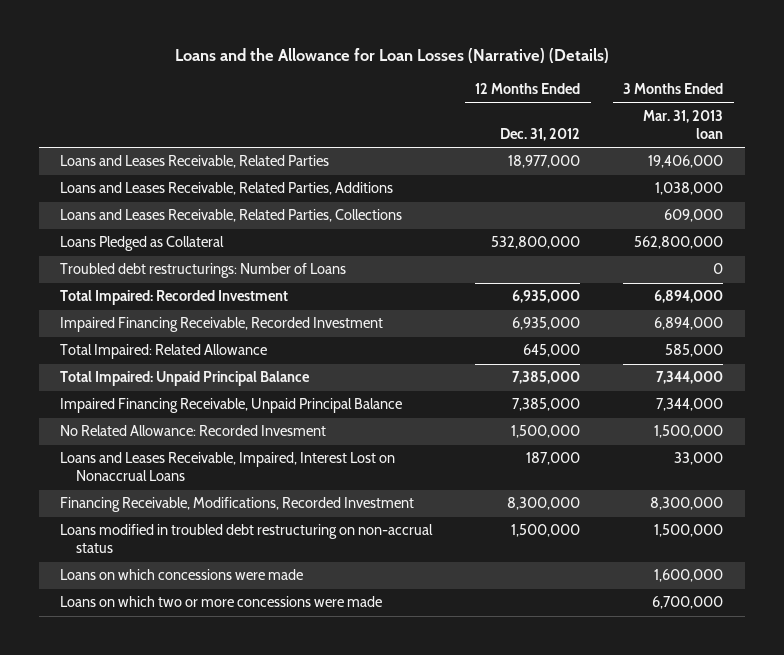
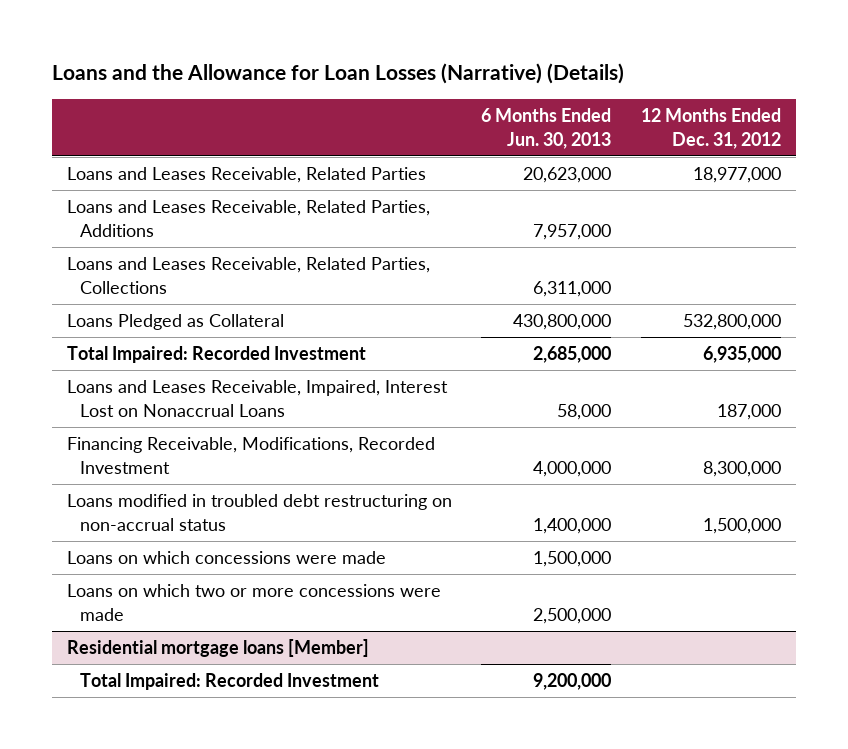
- | 12 Months Ended Dec. 31, 2012 | 3 Months Ended Mar. 31, 2013 loan
+ | 6 Months Ended Jun. 30, 2013 | 12 Months Ended Dec. 31, 2012
- Troubled debt restructurings: Number of Loans | | 0
- Impaired Financing Receivable, Recorded Investment | 6,935,000 | 6,894,000
- Total Impaired: Related Allowance | 645,000 | 585,000
- Total Impaired: Unpaid Principal Balance | 7,385,000 | 7,344,000
- Impaired Financing Receivable, Unpaid Principal Balance | 7,385,000 | 7,344,000
- No Related Allowance: Recorded Invesment | 1,500,000 | 1,500,000
+ Residential mortgage loans [Member]
+ Total Impaired: Recorded Investment | 9,200,000 |

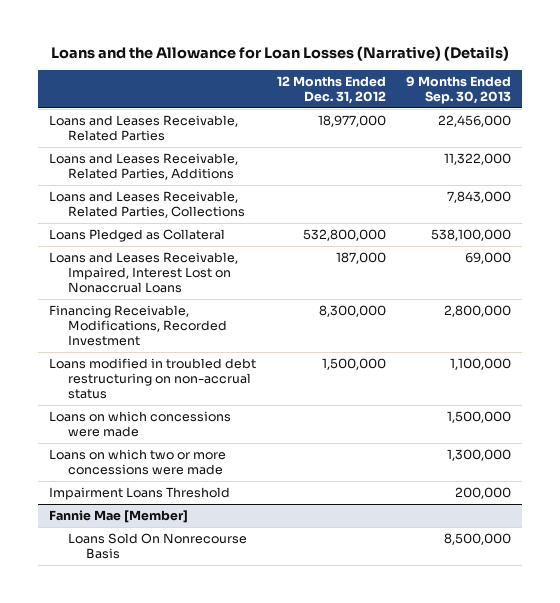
- | 6 Months Ended Jun. 30, 2013 | 12 Months Ended Dec. 31, 2012
+ | 12 Months Ended Dec. 31, 2012 | 9 Months Ended Sep. 30, 2013
- Total Impaired: Recorded Investment | 2,685,000 | 6,935,000
- Residential mortgage loans [Member]
- Total Impaired: Recorded Investment | 9,200,000 |
+ Impairment Loans Threshold | | 200,000
+ Fannie Mae [Member]
+ Loans Sold On Nonrecourse Basis | | 8,500,000

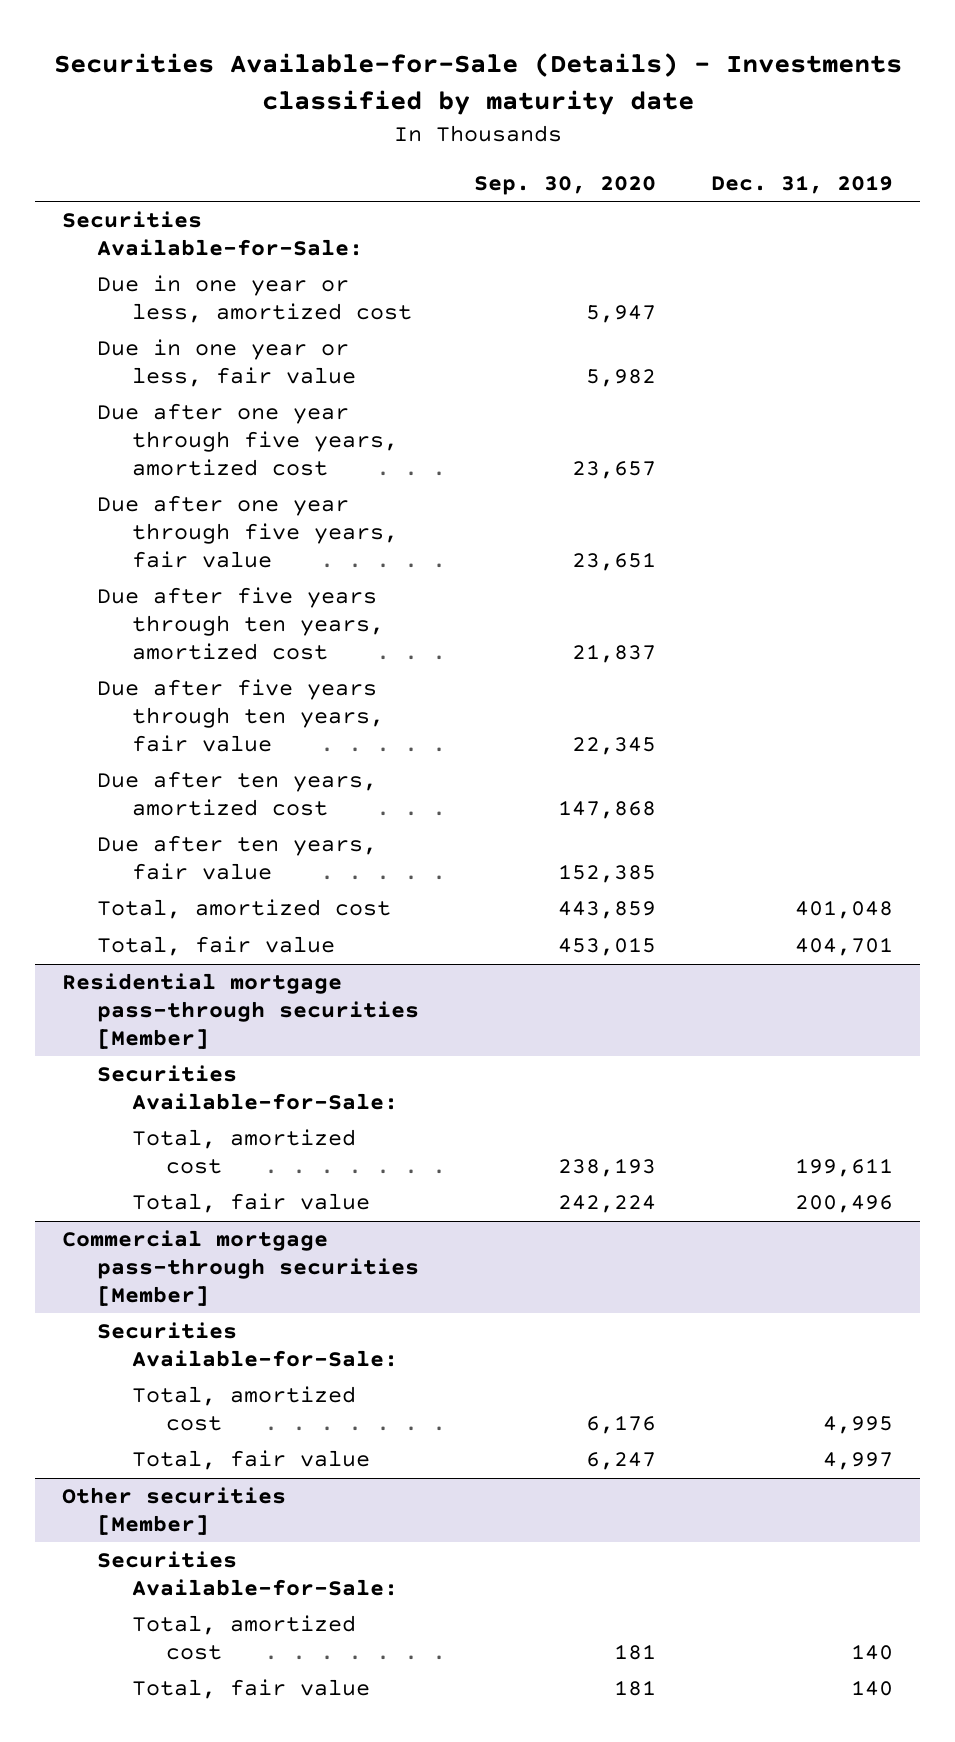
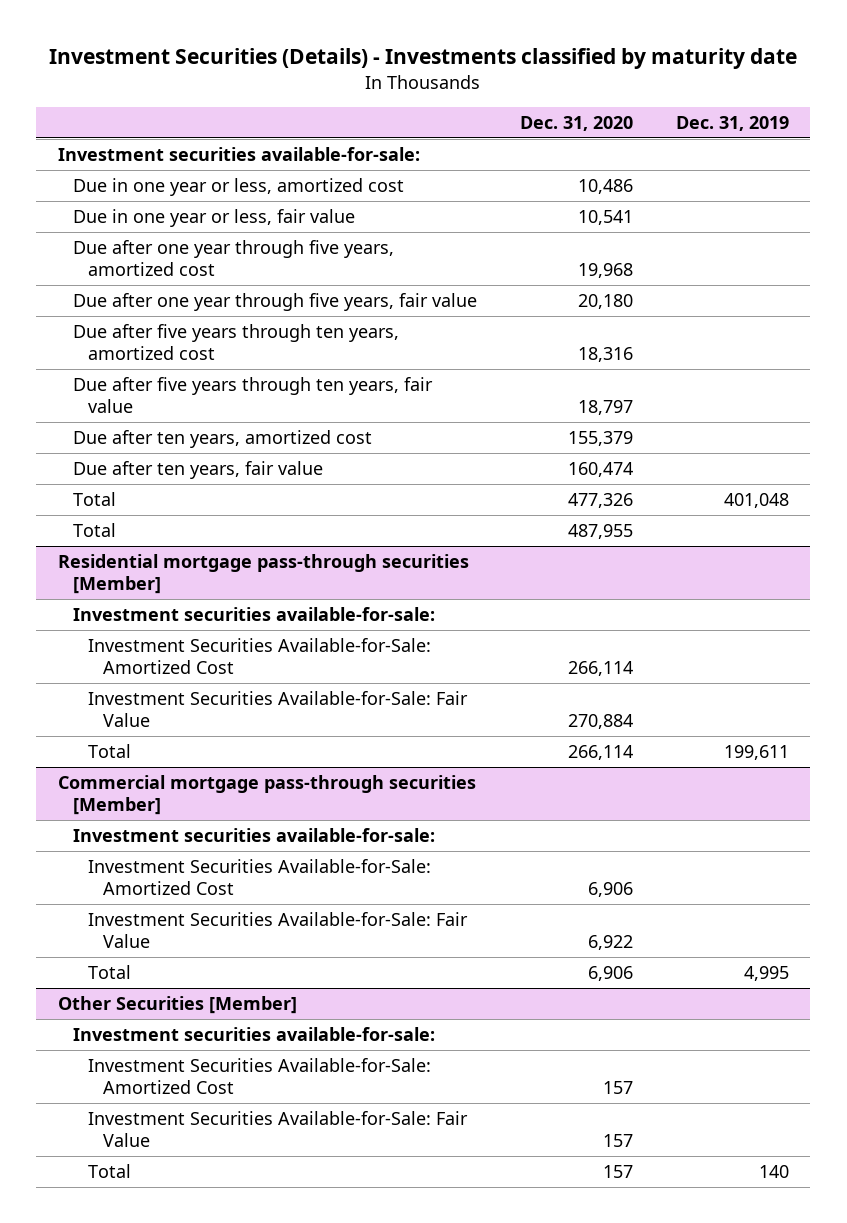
- Securities Available-for-Sale (Details) - Investments classified by maturity date
+ Investment Securities (Details) - Investments classified by maturity date
- | Sep. 30, 2020 | Dec. 31, 2019
+ | Dec. 31, 2020 | Dec. 31, 2019
- Securities Available-for-Sale:
+ Investment securities available-for-sale:
- Total, amortized cost | 443,859 | 401,048
- Total, fair value | 453,015 | 404,701
+ Total | 477,326 | 401,048
+ Total | 487,955 |
@ Residential mortgage pass-through securities [Member]
- Securities Available-for-Sale:
- Total, amortized cost | 238,193 | 199,611
- Total, fair value | 242,224 | 200,496
+ Investment securities available-for-sale:
+ Investment Securities Available-for-Sale: Amortized Cost | 266,114 |
+ Investment Securities Available-for-Sale: Fair Value | 270,884 |
+ Total | 266,114 | 199,611
@ Commercial mortgage pass-through securities [Member]
- Securities Available-for-Sale:
- Total, amortized cost | 6,176 | 4,995
- Total, fair value | 6,247 | 4,997
- Other securities [Member]
- Securities Available-for-Sale:
- Total, amortized cost | 181 | 140
- Total, fair value | 181 | 140
@ Commercial mortgage pass-through securities [Member]
+ Investment securities available-for-sale:
+ Investment Securities Available-for-Sale: Amortized Cost | 6,906 |
+ Investment Securities Available-for-Sale: Fair Value | 6,922 |
+ Total | 6,906 | 4,995
+ Other Securities [Member]
+ Investment securities available-for-sale:
+ Investment Securities Available-for-Sale: Amortized Cost | 157 |
+ Investment Securities Available-for-Sale: Fair Value | 157 |
+ Total | 157 | 140

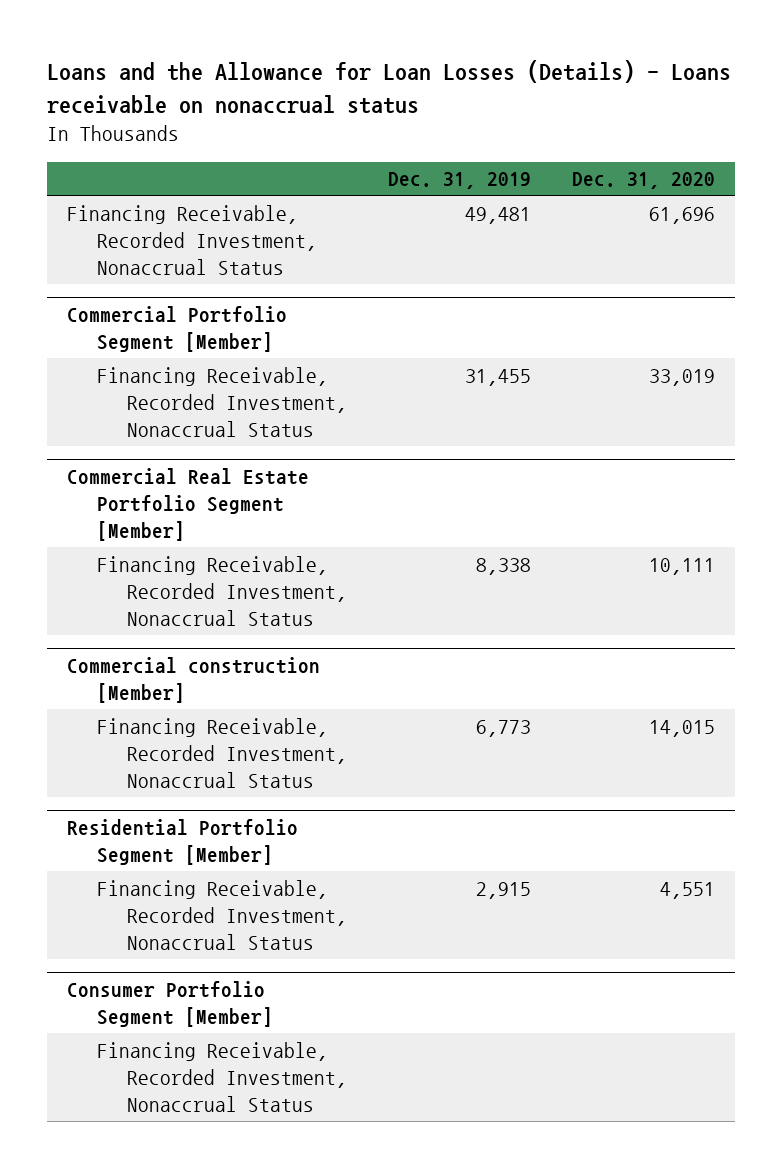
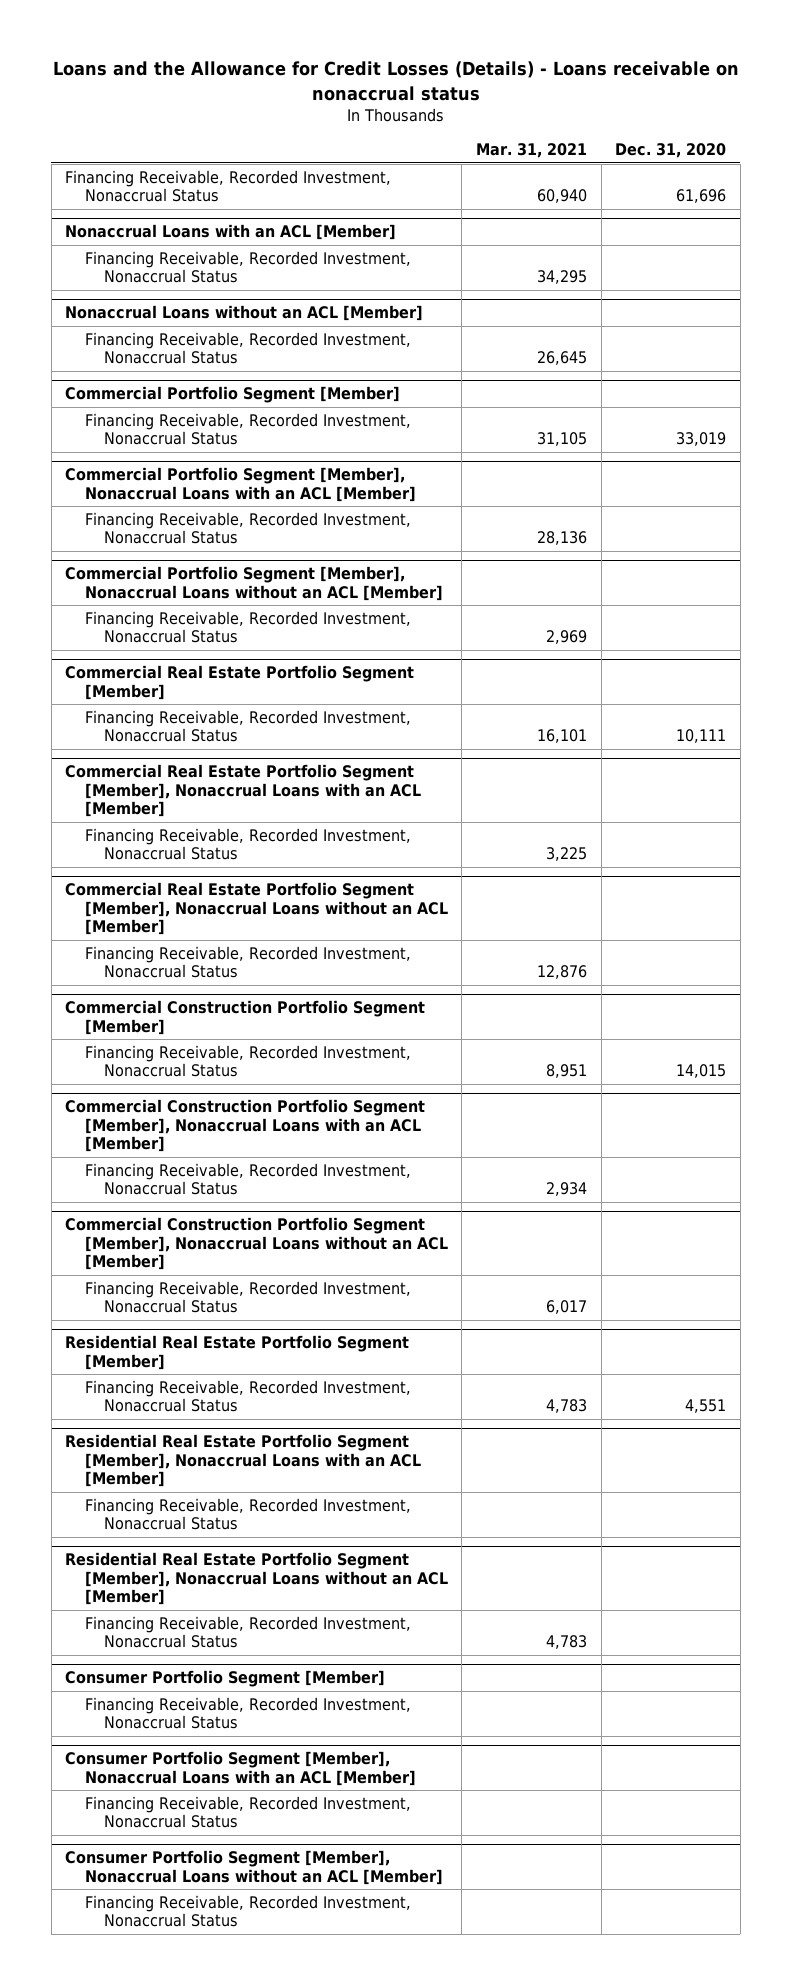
- Loans and the Allowance for Loan Losses (Details) - Loans receivable on nonaccrual status
+ Loans and the Allowance for Credit Losses (Details) - Loans receivable on nonaccrual status
- | Dec. 31, 2019 | Dec. 31, 2020
+ | Mar. 31, 2021 | Dec. 31, 2020
+ Nonaccrual Loans with an ACL [Member]
+ Financing Receivable, Recorded Investment, Nonaccrual Status | 34,295 |
+ Nonaccrual Loans without an ACL [Member]
+ Financing Receivable, Recorded Investment, Nonaccrual Status | 26,645 |
+ Commercial Portfolio Segment [Member], Nonaccrual Loans with an ACL [Member]
+ Financing Receivable, Recorded Investment, Nonaccrual Status | 28,136 |
+ Commercial Portfolio Segment [Member], Nonaccrual Loans without an ACL [Member]
+ Financing Receivable, Recorded Investment, Nonaccrual Status | 2,969 |
- Commercial construction [Member]
+ Commercial Real Estate Portfolio Segment [Member], Nonaccrual Loans with an ACL [Member]
+ Financing Receivable, Recorded Investment, Nonaccrual Status | 3,225 |
+ Commercial Real Estate Portfolio Segment [Member], Nonaccrual Loans without an ACL [Member]
+ Financing Receivable, Recorded Investment, Nonaccrual Status | 12,876 |
+ Commercial Construction Portfolio Segment [Member]
- Residential Portfolio Segment [Member]
+ Commercial Construction Portfolio Segment [Member], Nonaccrual Loans with an ACL [Member]
+ Financing Receivable, Recorded Investment, Nonaccrual Status | 2,934 |
+ Commercial Construction Portfolio Segment [Member], Nonaccrual Loans without an ACL [Member]
+ Financing Receivable, Recorded Investment, Nonaccrual Status | 6,017 |
+ Residential Real Estate Portfolio Segment [Member]
+ Residential Real Estate Portfolio Segment [Member], Nonaccrual Loans with an ACL [Member]
+ Financing Receivable, Recorded Investment, Nonaccrual Status
+ Residential Real Estate Portfolio Segment [Member], Nonaccrual Loans without an ACL [Member]
+ Financing Receivable, Recorded Investment, Nonaccrual Status | 4,783 |
+ Consumer Portfolio Segment [Member], Nonaccrual Loans with an ACL [Member]
+ Financing Receivable, Recorded Investment, Nonaccrual Status
+ Consumer Portfolio Segment [Member], Nonaccrual Loans without an ACL [Member]
+ Financing Receivable, Recorded Investment, Nonaccrual Status

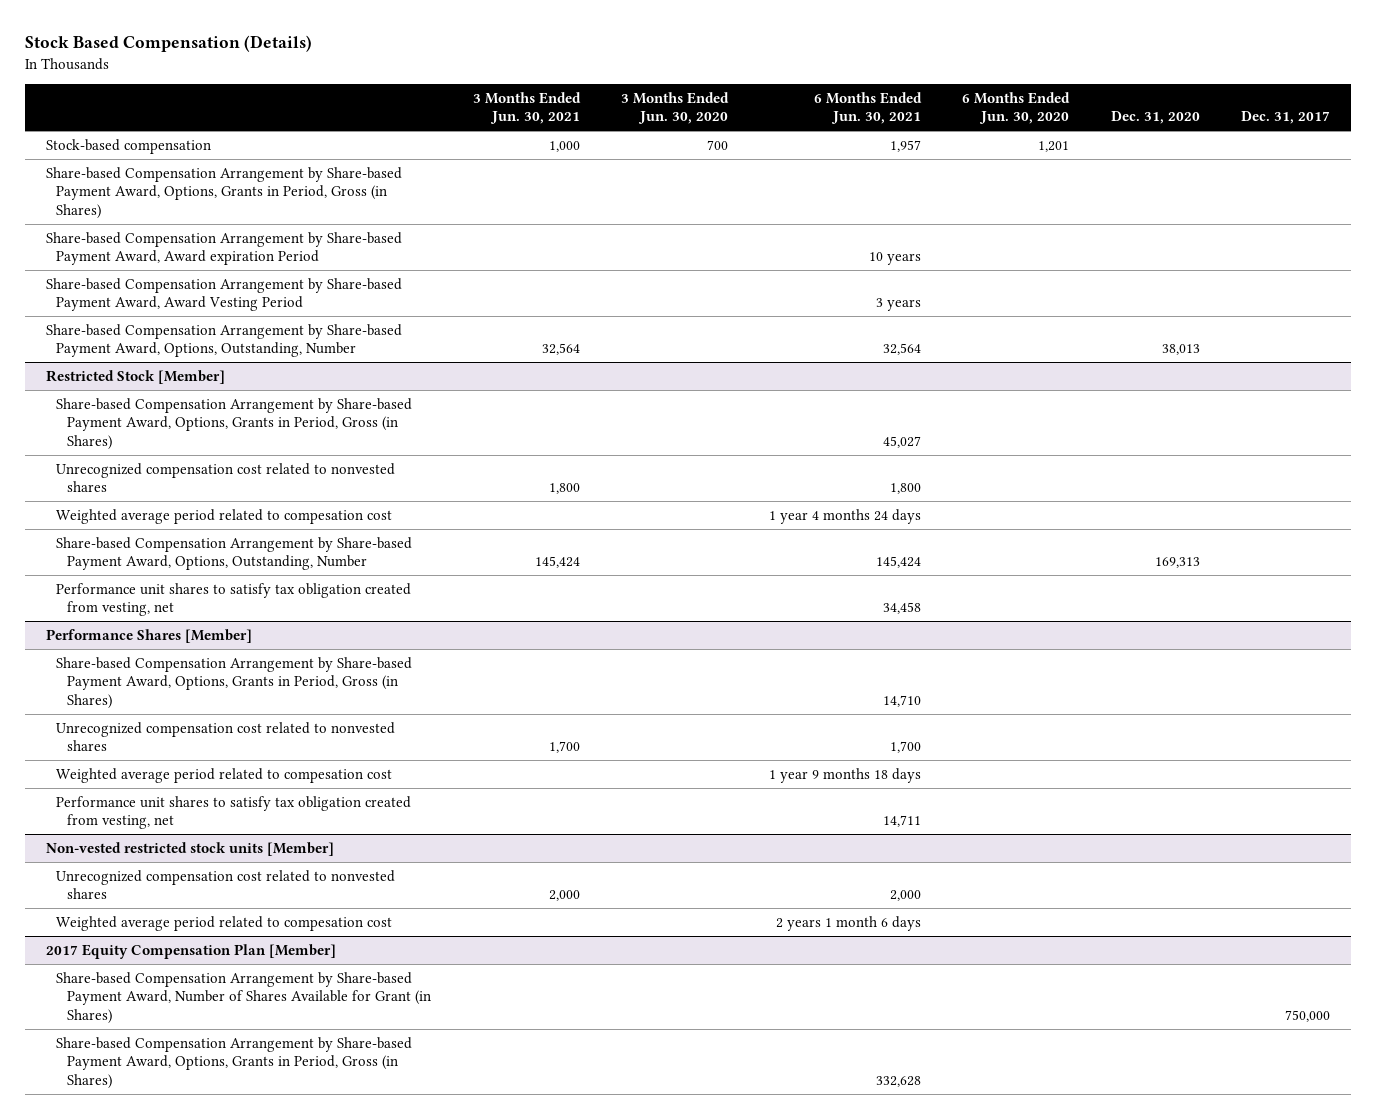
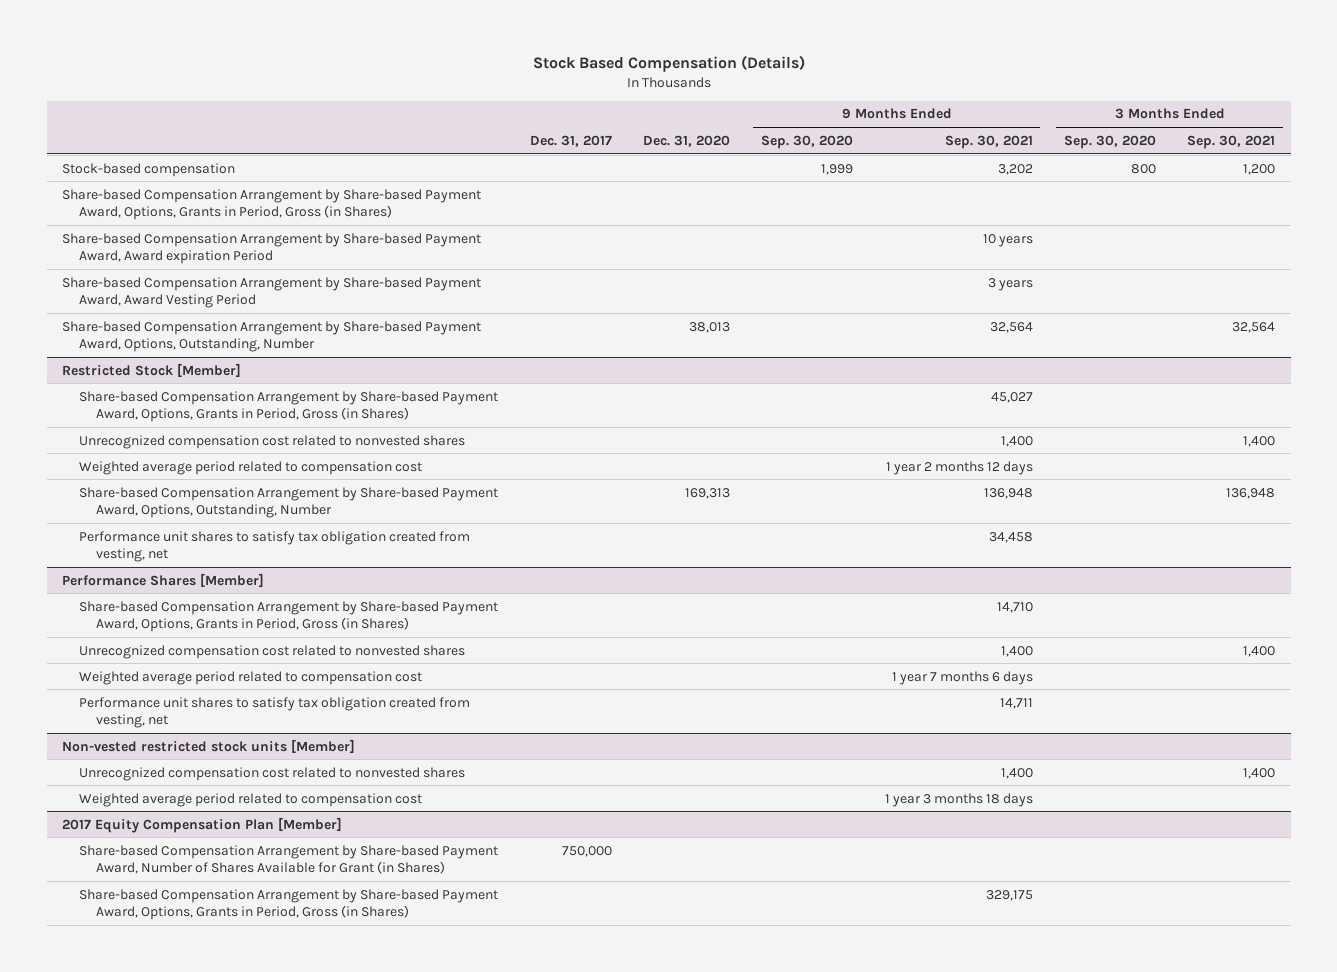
- | 3 Months Ended Jun. 30, 2021 | 3 Months Ended Jun. 30, 2020 | 6 Months Ended Jun. 30, 2021 | 6 Months Ended Jun. 30, 2020 | Dec. 31, 2020 | Dec. 31, 2017
+ | Dec. 31, 2017 | Dec. 31, 2020 | 9 Months Ended Sep. 30, 2020 | 9 Months Ended Sep. 30, 2021 | 3 Months Ended Sep. 30, 2020 | 3 Months Ended Sep. 30, 2021
@ Restricted Stock [Member]
- Weighted average period related to compesation cost | | | 1 year 4 months 24 days | | |
+ Weighted average period related to compensation cost | | | | 1 year 2 months 12 days | |
@ Performance Shares [Member]
- Weighted average period related to compesation cost | | | 1 year 9 months 18 days | | |
+ Weighted average period related to compensation cost | | | | 1 year 7 months 6 days | |
@ Non-vested restricted stock units [Member]
- Weighted average period related to compesation cost | | | 2 years 1 month 6 days | | |
+ Weighted average period related to compensation cost | | | | 1 year 3 months 18 days | |

